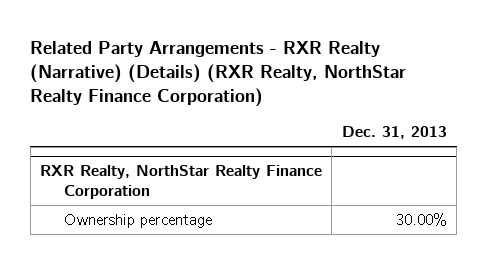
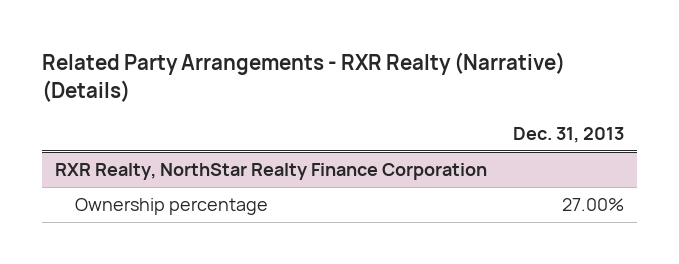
- Related Party Arrangements - RXR Realty (Narrative) (Details) (RXR Realty, NorthStar Realty Finance Corporation)
+ Related Party Arrangements - RXR Realty (Narrative) (Details)
@ RXR Realty, NorthStar Realty Finance Corporation
- Ownership percentage | 30.00%
+ Ownership percentage | 27.00%

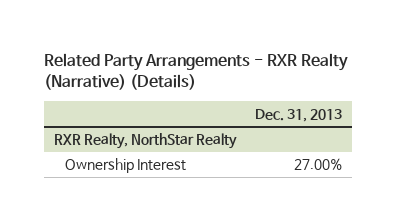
- RXR Realty, NorthStar Realty Finance Corporation
- Ownership percentage | 27.00%
+ RXR Realty, NorthStar Realty
+ Ownership Interest | 27.00%

